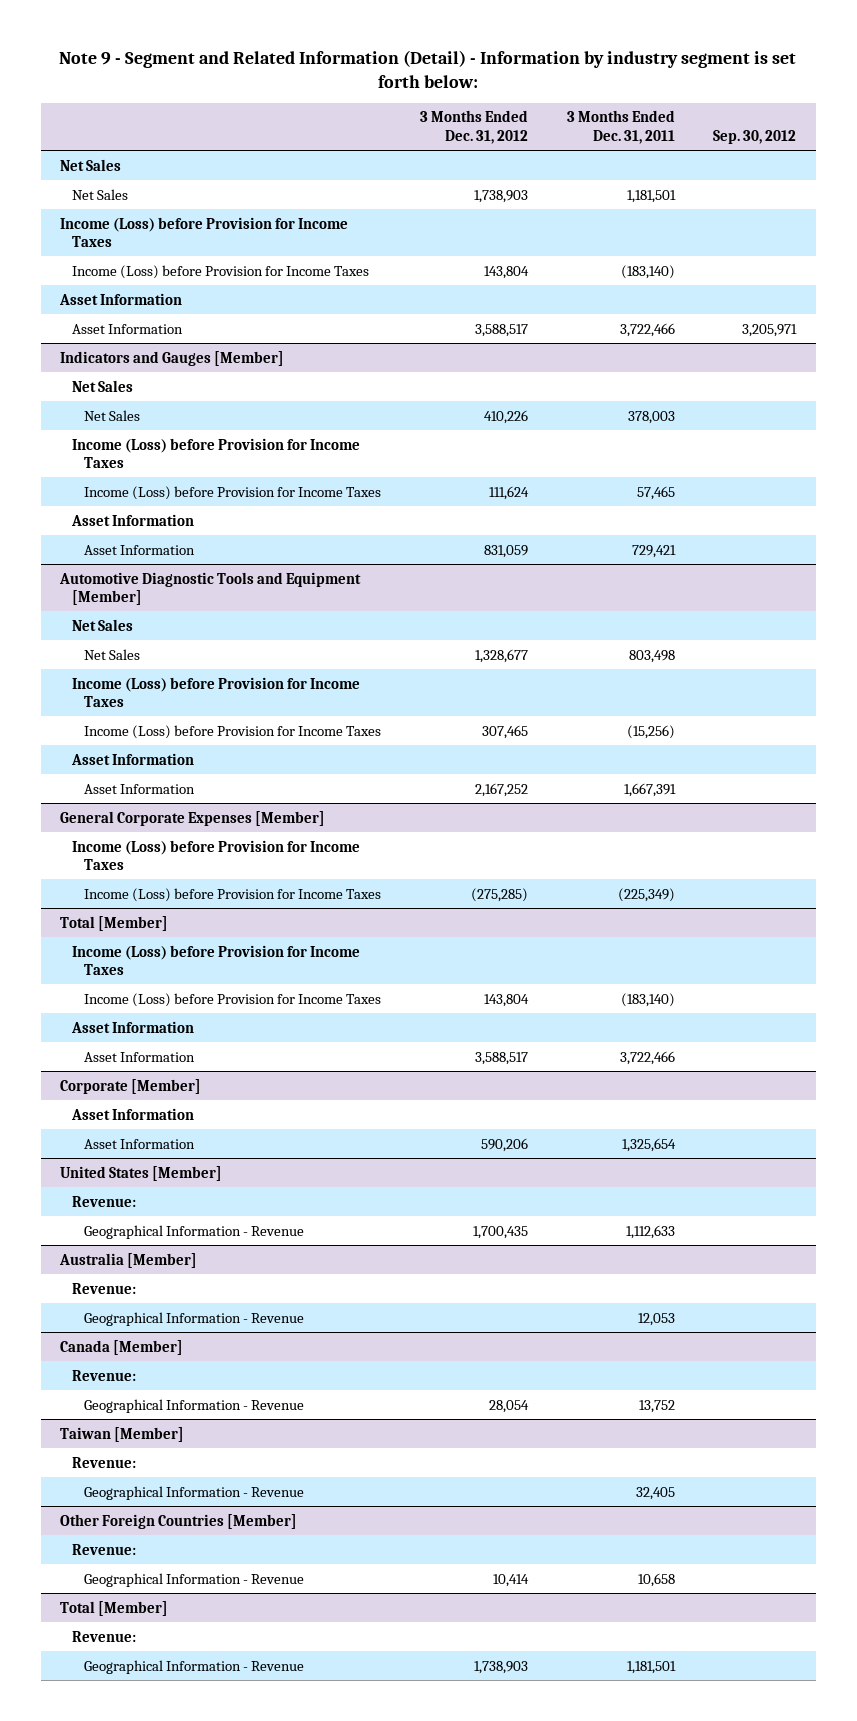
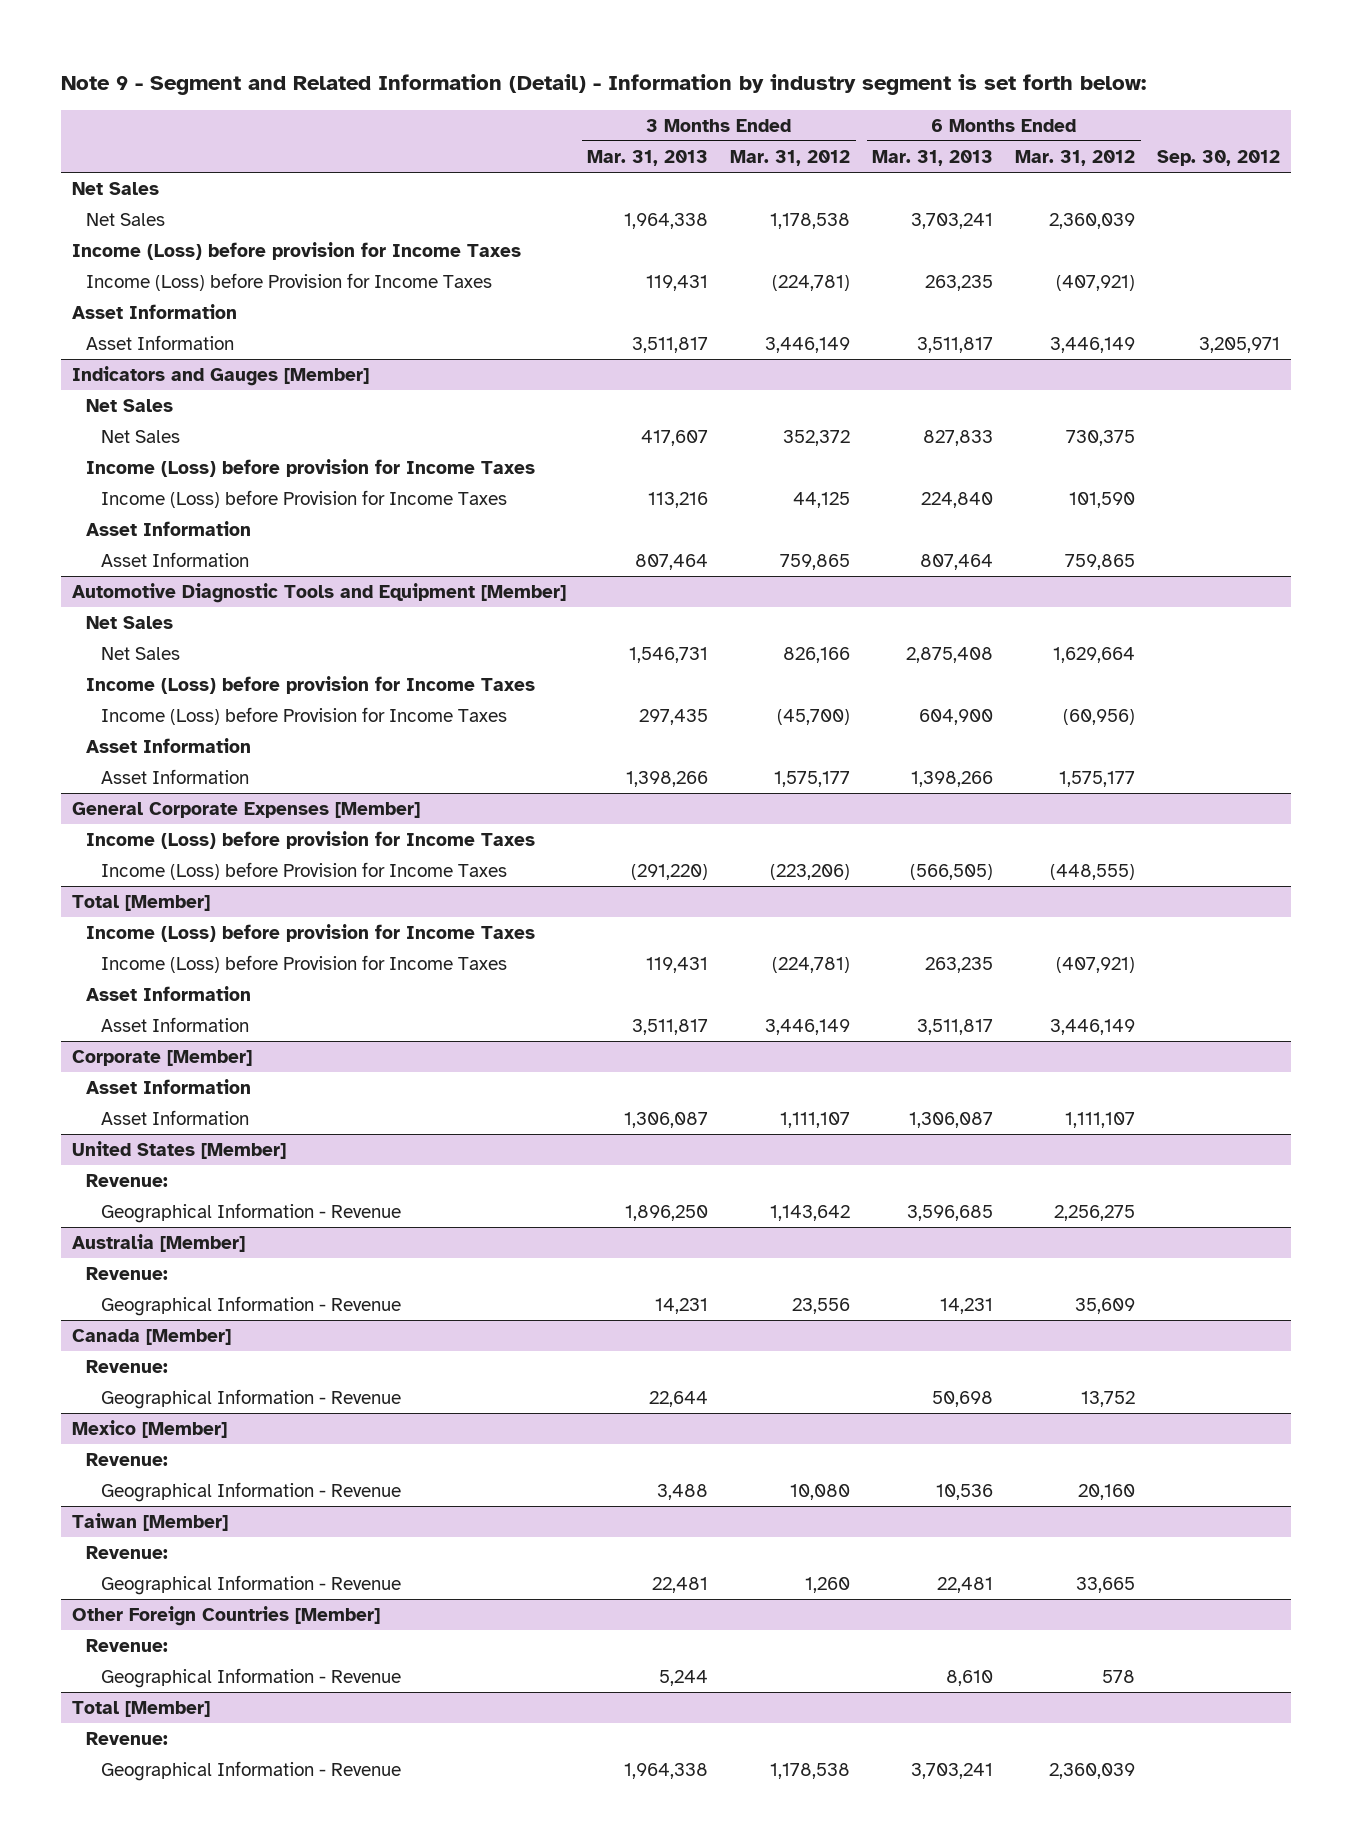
- | 3 Months Ended Dec. 31, 2012 | 3 Months Ended Dec. 31, 2011 | Sep. 30, 2012
+ | 3 Months Ended Mar. 31, 2013 | 3 Months Ended Mar. 31, 2012 | 6 Months Ended Mar. 31, 2013 | 6 Months Ended Mar. 31, 2012 | Sep. 30, 2012
- Income (Loss) before Provision for Income Taxes
+ Income (Loss) before provision for Income Taxes
@ Indicators and Gauges [Member]
- Income (Loss) before Provision for Income Taxes
+ Income (Loss) before provision for Income Taxes
@ Automotive Diagnostic Tools and Equipment [Member]
- Income (Loss) before Provision for Income Taxes
+ Income (Loss) before provision for Income Taxes
@ General Corporate Expenses [Member]
- Income (Loss) before Provision for Income Taxes
+ Income (Loss) before provision for Income Taxes
@ Total [Member]
- Income (Loss) before Provision for Income Taxes
+ Income (Loss) before provision for Income Taxes
+ Mexico [Member]
+ Revenue:
+ Geographical Information - Revenue | 3,488 | 10,080 | 10,536 | 20,160 |

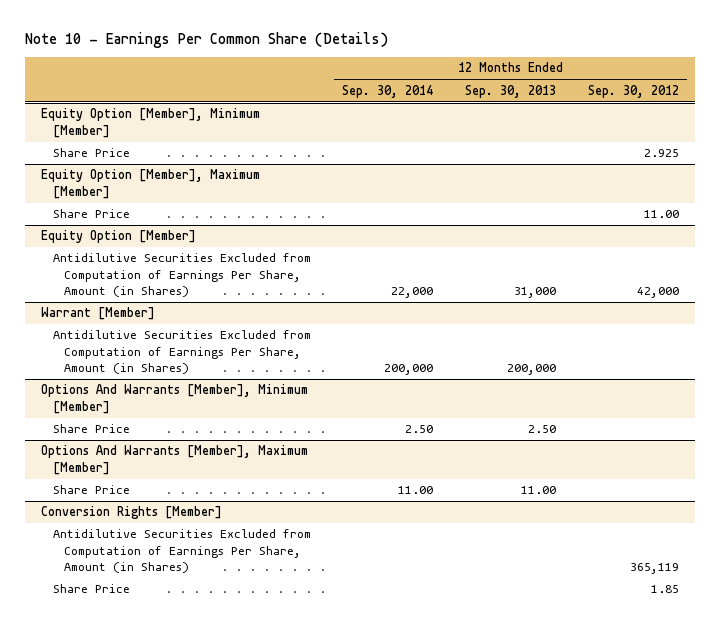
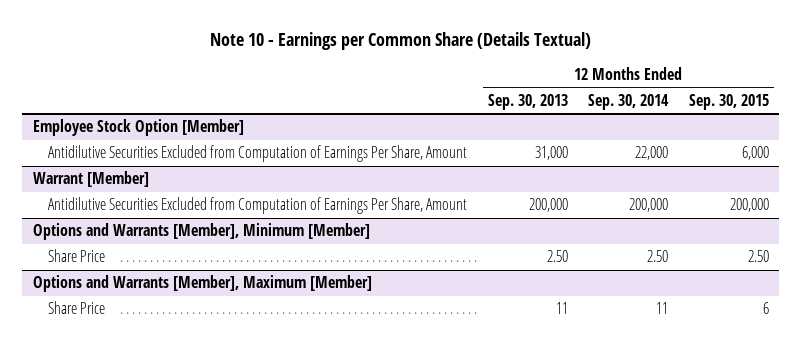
- Note 10 - Earnings Per Common Share (Details)
+ Note 10 - Earnings per Common Share (Details Textual)
- | 12 Months Ended Sep. 30, 2014 | 12 Months Ended Sep. 30, 2013 | 12 Months Ended Sep. 30, 2012
+ | 12 Months Ended Sep. 30, 2013 | 12 Months Ended Sep. 30, 2014 | 12 Months Ended Sep. 30, 2015
- Equity Option [Member], Minimum [Member]
- Share Price | | | 2.925
- Equity Option [Member], Maximum [Member]
- Share Price | | | 11.00
- Equity Option [Member]
- Antidilutive Securities Excluded from Computation of Earnings Per Share, Amount (in Shares) | 22,000 | 31,000 | 42,000
+ Employee Stock Option [Member]
+ Antidilutive Securities Excluded from Computation of Earnings Per Share, Amount | 31,000 | 22,000 | 6,000
@ Warrant [Member]
- Antidilutive Securities Excluded from Computation of Earnings Per Share, Amount (in Shares) | 200,000 | 200,000 |
- Options And Warrants [Member], Minimum [Member]
@ Warrant [Member]
+ Antidilutive Securities Excluded from Computation of Earnings Per Share, Amount | 200,000 | 200,000 | 200,000
+ Options and Warrants [Member], Minimum [Member]
- Options And Warrants [Member], Maximum [Member]
- Share Price | 11.00 | 11.00 |
- Conversion Rights [Member]
- Antidilutive Securities Excluded from Computation of Earnings Per Share, Amount (in Shares) | | | 365,119
- Share Price | | | 1.85
+ Options and Warrants [Member], Maximum [Member]
+ Share Price | 11 | 11 | 6

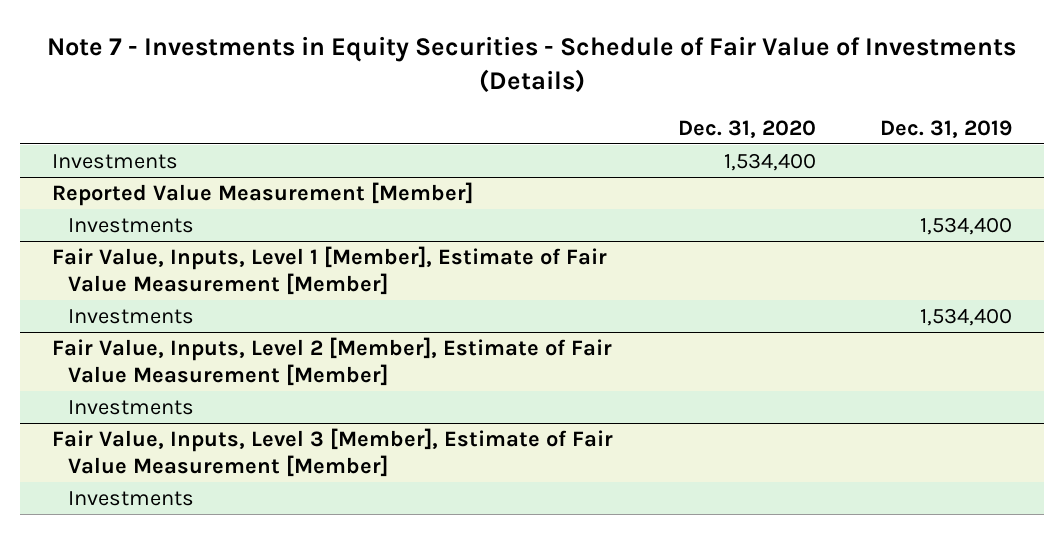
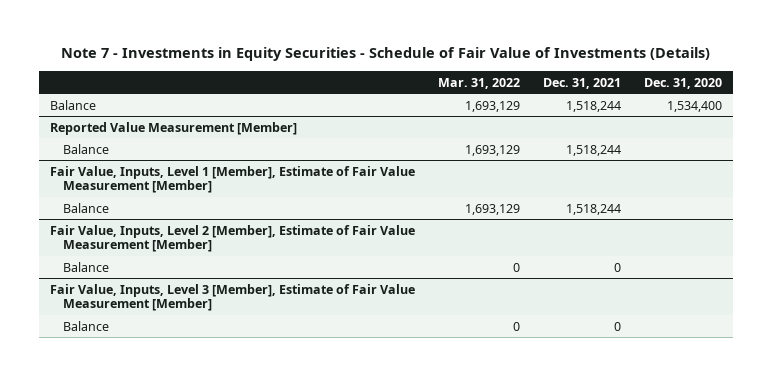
- | Dec. 31, 2020 | Dec. 31, 2019
+ | Mar. 31, 2022 | Dec. 31, 2021 | Dec. 31, 2020
- Investments | 1,534,400 |
+ Balance | 1,693,129 | 1,518,244 | 1,534,400
@ Reported Value Measurement [Member]
- Investments | | 1,534,400
+ Balance | 1,693,129 | 1,518,244 |
@ Fair Value, Inputs, Level 1 [Member], Estimate of Fair Value Measurement [Member]
- Investments | | 1,534,400
+ Balance | 1,693,129 | 1,518,244 |
@ Fair Value, Inputs, Level 2 [Member], Estimate of Fair Value Measurement [Member]
- Investments
+ Balance | 0 | 0 |
@ Fair Value, Inputs, Level 3 [Member], Estimate of Fair Value Measurement [Member]
- Investments
+ Balance | 0 | 0 |

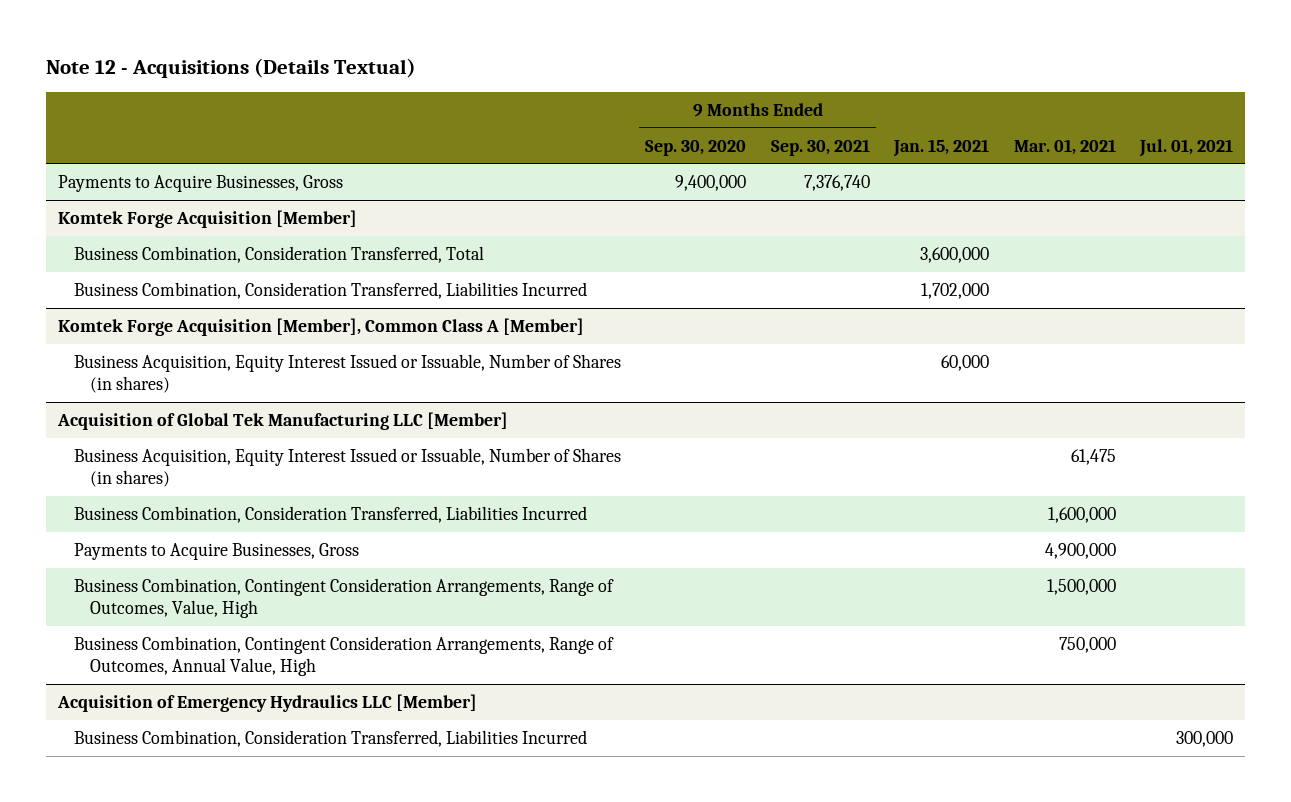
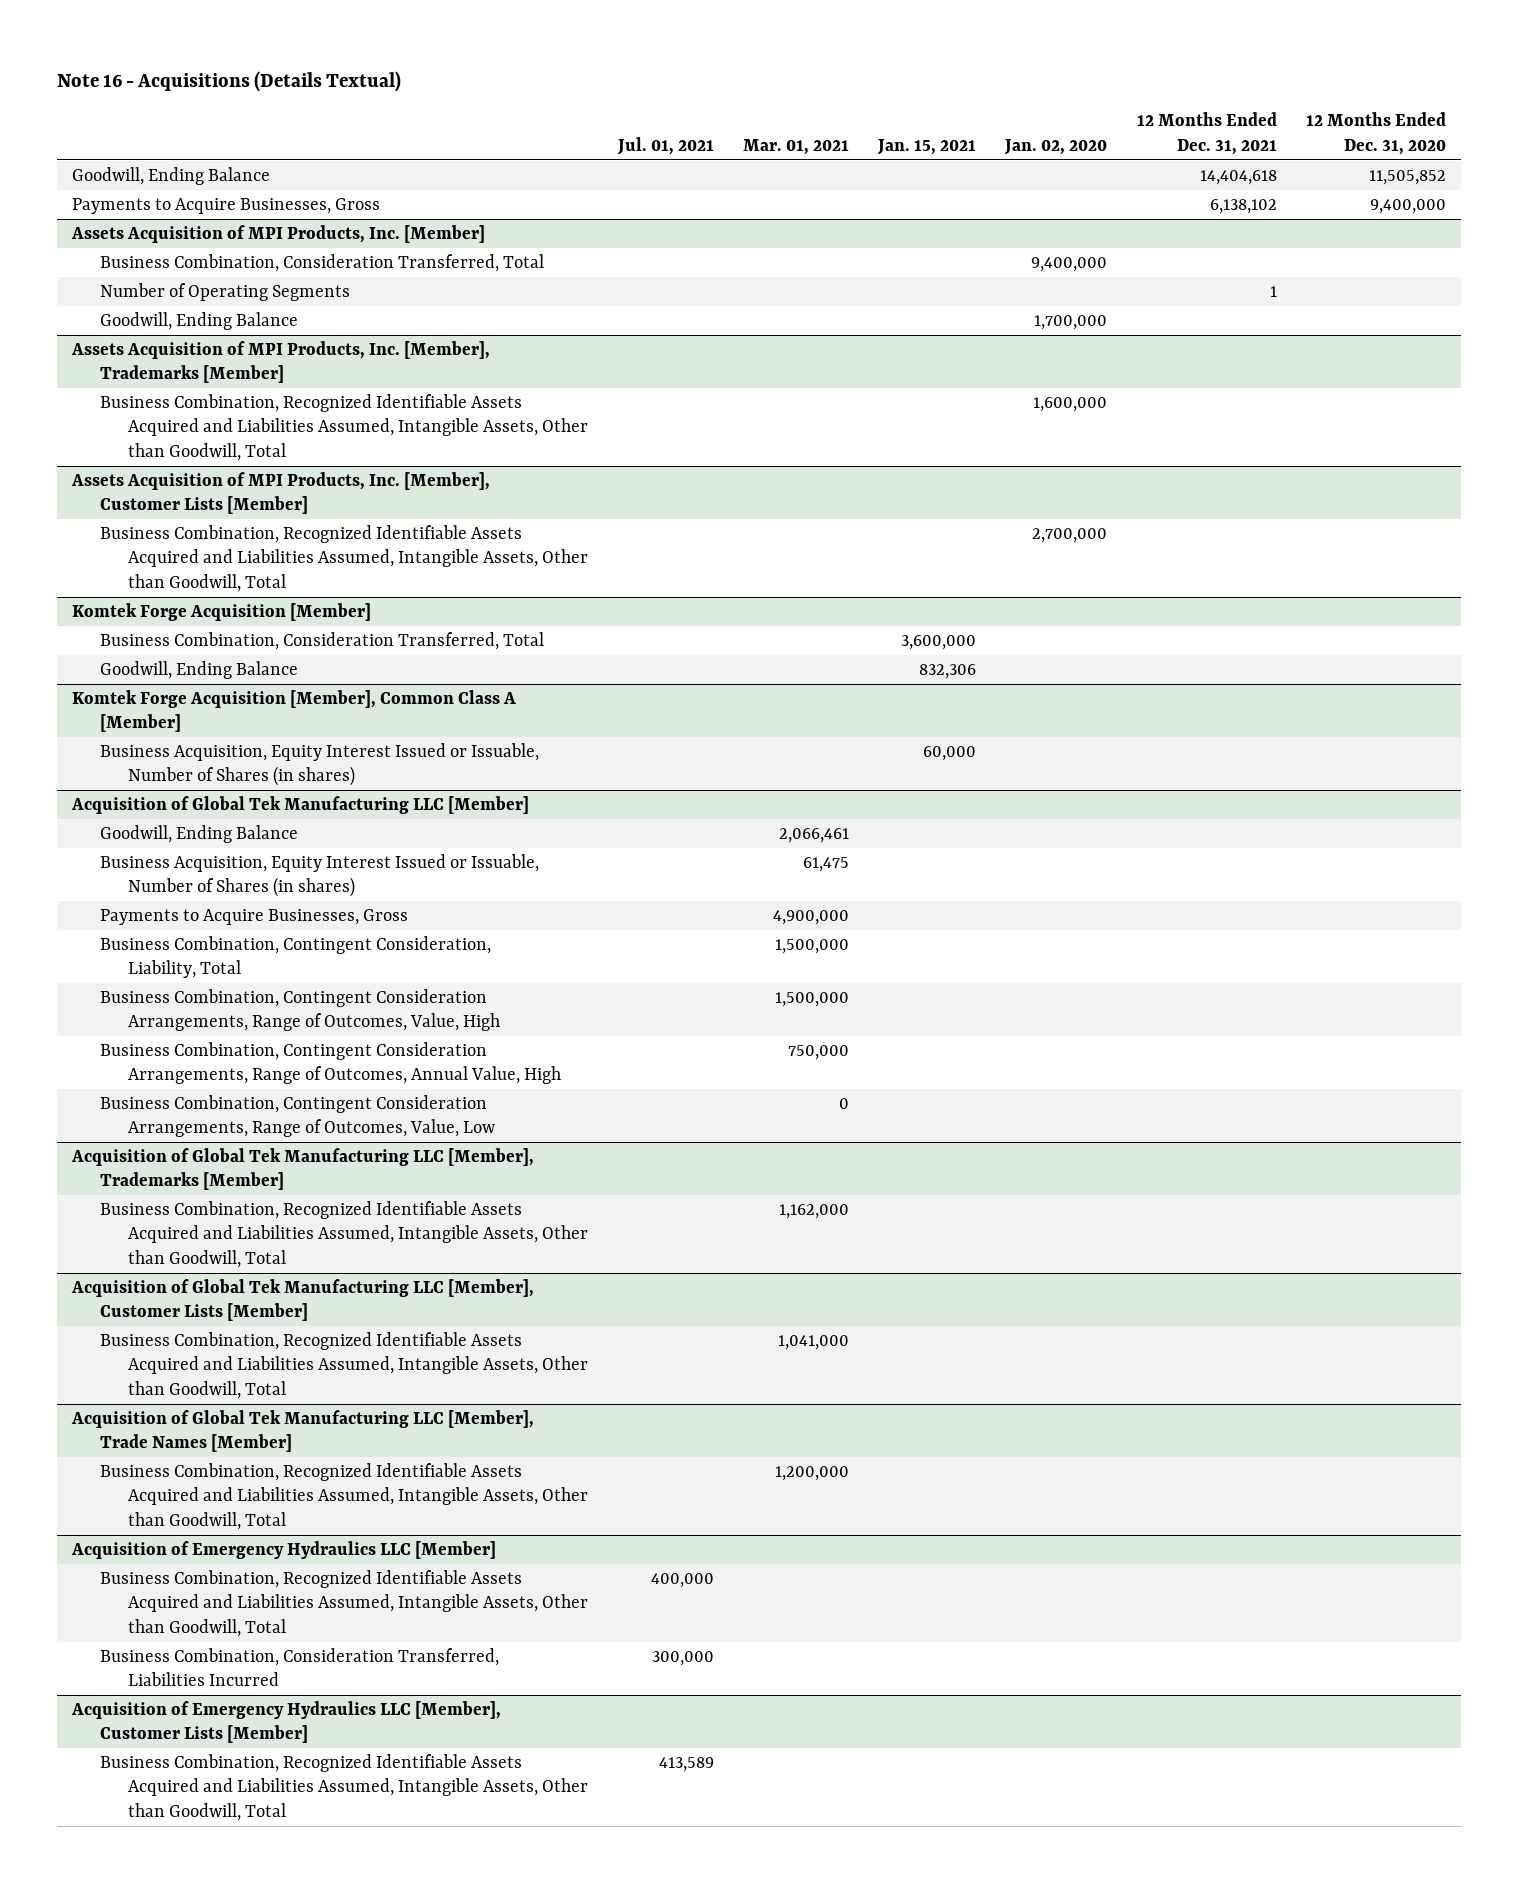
- Note 12 - Acquisitions (Details Textual)
+ Note 16 - Acquisitions (Details Textual)
- | 9 Months Ended Sep. 30, 2020 | 9 Months Ended Sep. 30, 2021 | Jan. 15, 2021 | Mar. 01, 2021 | Jul. 01, 2021
+ | Jul. 01, 2021 | Mar. 01, 2021 | Jan. 15, 2021 | Jan. 02, 2020 | 12 Months Ended Dec. 31, 2021 | 12 Months Ended Dec. 31, 2020
+ Goodwill, Ending Balance | | | | | 14,404,618 | 11,505,852
+ Assets Acquisition of MPI Products, Inc. [Member]
+ Business Combination, Consideration Transferred, Total | | | | 9,400,000 | |
+ Number of Operating Segments | | | | | 1 |
+ Goodwill, Ending Balance | | | | 1,700,000 | |
+ Assets Acquisition of MPI Products, Inc. [Member], Trademarks [Member]
+ Business Combination, Recognized Identifiable Assets Acquired and Liabilities Assumed, Intangible Assets, Other than Goodwill, Total | | | | 1,600,000 | |
+ Assets Acquisition of MPI Products, Inc. [Member], Customer Lists [Member]
+ Business Combination, Recognized Identifiable Assets Acquired and Liabilities Assumed, Intangible Assets, Other than Goodwill, Total | | | | 2,700,000 | |
@ Komtek Forge Acquisition [Member]
- Business Combination, Consideration Transferred, Liabilities Incurred | | | 1,702,000 | |
+ Goodwill, Ending Balance | | | 832,306 | | |
@ Acquisition of Global Tek Manufacturing LLC [Member]
+ Goodwill, Ending Balance | | 2,066,461 | | | |
- Business Combination, Consideration Transferred, Liabilities Incurred | | | | 1,600,000 |
+ Business Combination, Contingent Consideration, Liability, Total | | 1,500,000 | | | |
+ Business Combination, Contingent Consideration Arrangements, Range of Outcomes, Value, Low | | 0 | | | |
+ Acquisition of Global Tek Manufacturing LLC [Member], Trademarks [Member]
+ Business Combination, Recognized Identifiable Assets Acquired and Liabilities Assumed, Intangible Assets, Other than Goodwill, Total | | 1,162,000 | | | |
+ Acquisition of Global Tek Manufacturing LLC [Member], Customer Lists [Member]
+ Business Combination, Recognized Identifiable Assets Acquired and Liabilities Assumed, Intangible Assets, Other than Goodwill, Total | | 1,041,000 | | | |
+ Acquisition of Global Tek Manufacturing LLC [Member], Trade Names [Member]
+ Business Combination, Recognized Identifiable Assets Acquired and Liabilities Assumed, Intangible Assets, Other than Goodwill, Total | | 1,200,000 | | | |
@ Acquisition of Emergency Hydraulics LLC [Member]
+ Business Combination, Recognized Identifiable Assets Acquired and Liabilities Assumed, Intangible Assets, Other than Goodwill, Total | 400,000 | | | | |
+ Acquisition of Emergency Hydraulics LLC [Member], Customer Lists [Member]
+ Business Combination, Recognized Identifiable Assets Acquired and Liabilities Assumed, Intangible Assets, Other than Goodwill, Total | 413,589 | | | | |

